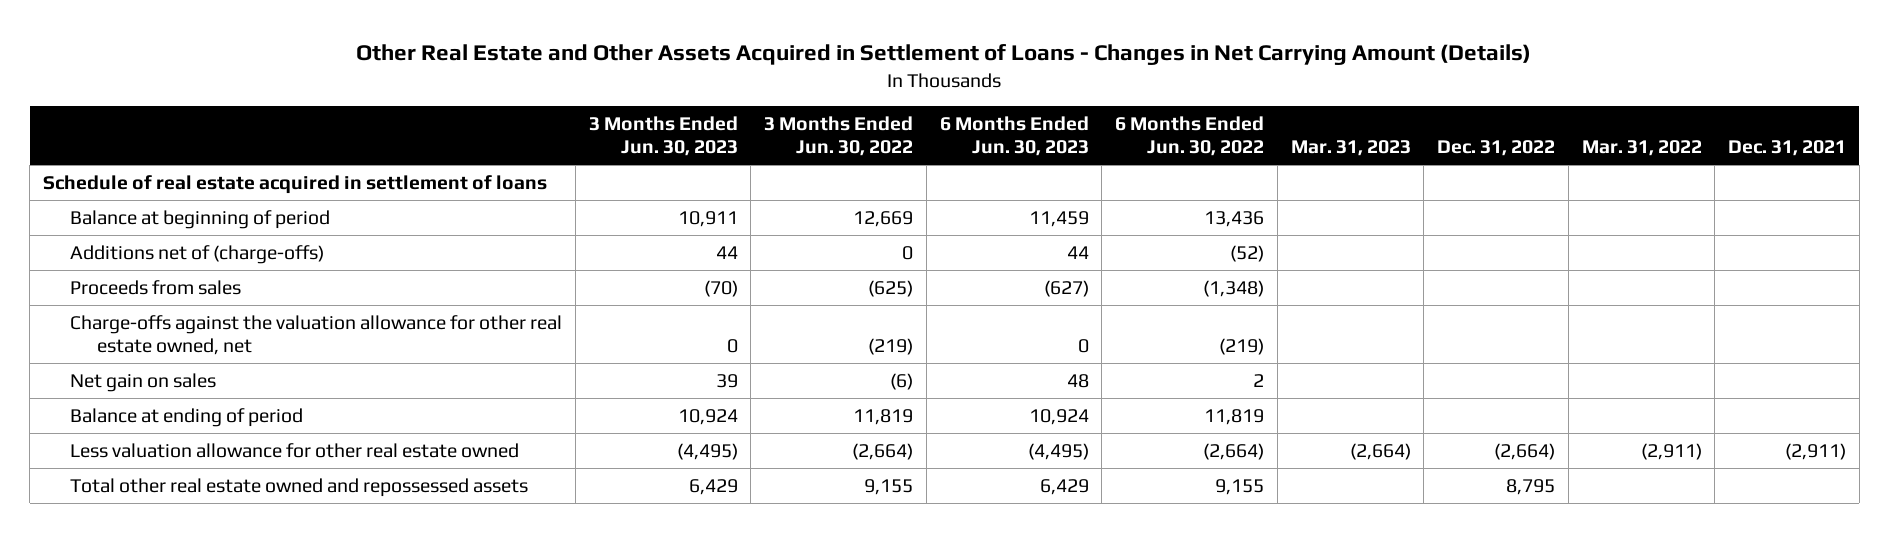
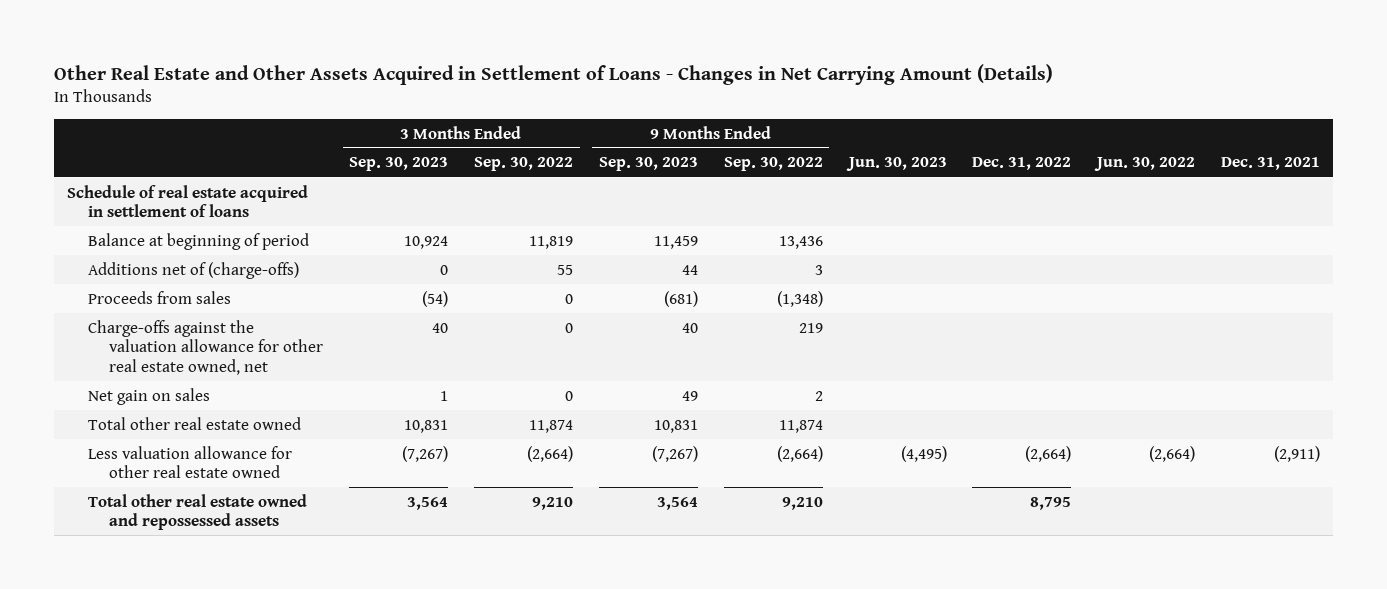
- | 3 Months Ended Jun. 30, 2023 | 3 Months Ended Jun. 30, 2022 | 6 Months Ended Jun. 30, 2023 | 6 Months Ended Jun. 30, 2022 | Mar. 31, 2023 | Dec. 31, 2022 | Mar. 31, 2022 | Dec. 31, 2021
+ | 3 Months Ended Sep. 30, 2023 | 3 Months Ended Sep. 30, 2022 | 9 Months Ended Sep. 30, 2023 | 9 Months Ended Sep. 30, 2022 | Jun. 30, 2023 | Dec. 31, 2022 | Jun. 30, 2022 | Dec. 31, 2021
- Balance at ending of period | 10,924 | 11,819 | 10,924 | 11,819 | | | |
+ Total other real estate owned | 10,831 | 11,874 | 10,831 | 11,874 | | | |

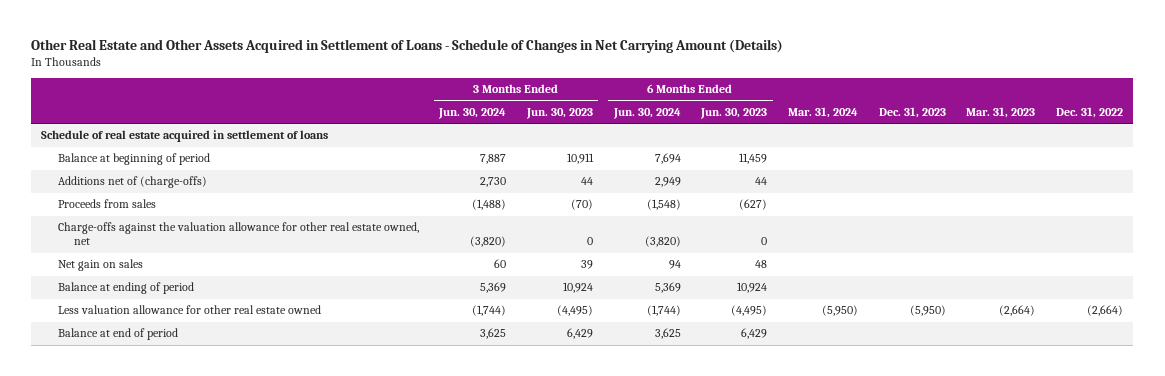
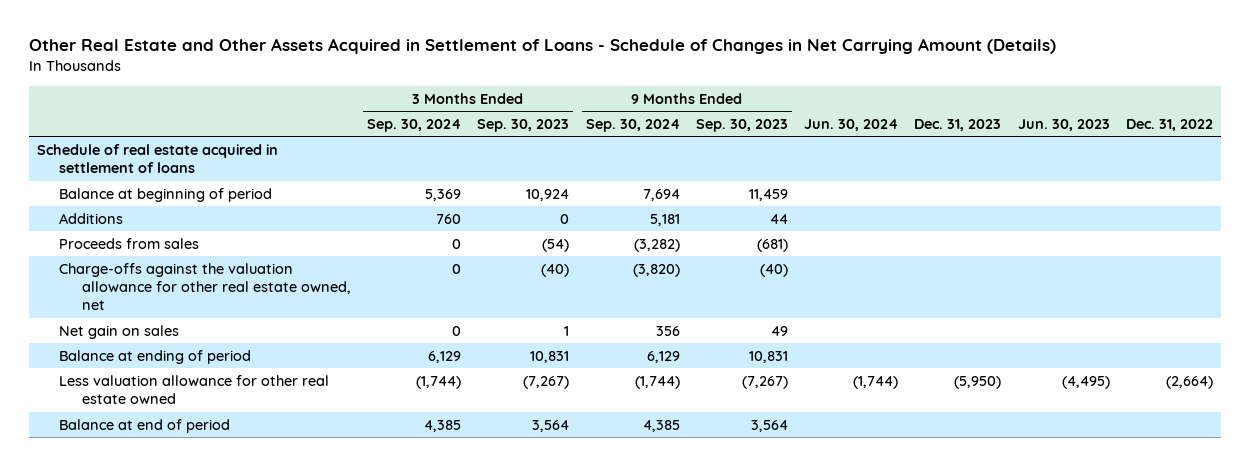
- | 3 Months Ended Jun. 30, 2024 | 3 Months Ended Jun. 30, 2023 | 6 Months Ended Jun. 30, 2024 | 6 Months Ended Jun. 30, 2023 | Mar. 31, 2024 | Dec. 31, 2023 | Mar. 31, 2023 | Dec. 31, 2022
+ | 3 Months Ended Sep. 30, 2024 | 3 Months Ended Sep. 30, 2023 | 9 Months Ended Sep. 30, 2024 | 9 Months Ended Sep. 30, 2023 | Jun. 30, 2024 | Dec. 31, 2023 | Jun. 30, 2023 | Dec. 31, 2022
- Additions net of (charge-offs) | 2,730 | 44 | 2,949 | 44 | | | |
+ Additions | 760 | 0 | 5,181 | 44 | | | |

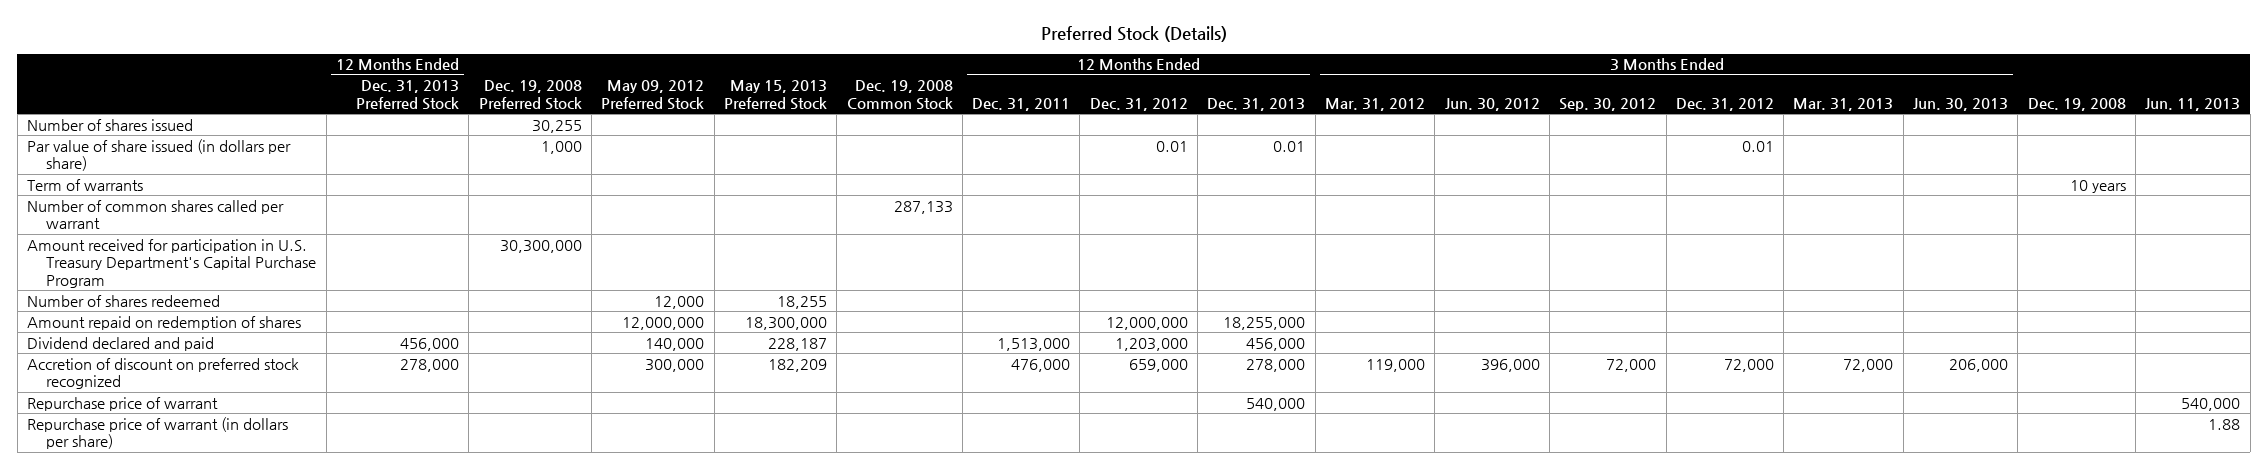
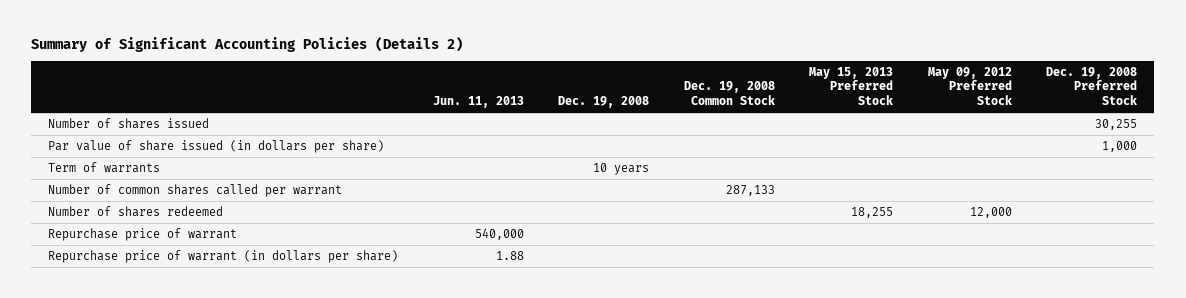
- Preferred Stock (Details)
+ Summary of Significant Accounting Policies (Details 2)
- | 12 Months Ended Dec. 31, 2013 Preferred Stock | Dec. 19, 2008 Preferred Stock | May 09, 2012 Preferred Stock | May 15, 2013 Preferred Stock | Dec. 19, 2008 Common Stock | 12 Months Ended Dec. 31, 2011 | 12 Months Ended Dec. 31, 2012 | 12 Months Ended Dec. 31, 2013 | 3 Months Ended Mar. 31, 2012 | 3 Months Ended Jun. 30, 2012 | 3 Months Ended Sep. 30, 2012 | 3 Months Ended Dec. 31, 2012 | 3 Months Ended Mar. 31, 2013 | 3 Months Ended Jun. 30, 2013 | Dec. 19, 2008 | Jun. 11, 2013
+ | Jun. 11, 2013 | Dec. 19, 2008 | Dec. 19, 2008 Common Stock | May 15, 2013 Preferred Stock | May 09, 2012 Preferred Stock | Dec. 19, 2008 Preferred Stock
- Amount received for participation in U.S. Treasury Department's Capital Purchase Program | | 30,300,000 | | | | | | | | | | | | | |
- Amount repaid on redemption of shares | | | 12,000,000 | 18,300,000 | | | 12,000,000 | 18,255,000 | | | | | | | |
- Dividend declared and paid | 456,000 | | 140,000 | 228,187 | | 1,513,000 | 1,203,000 | 456,000 | | | | | | | |
- Accretion of discount on preferred stock recognized | 278,000 | | 300,000 | 182,209 | | 476,000 | 659,000 | 278,000 | 119,000 | 396,000 | 72,000 | 72,000 | 72,000 | 206,000 | |

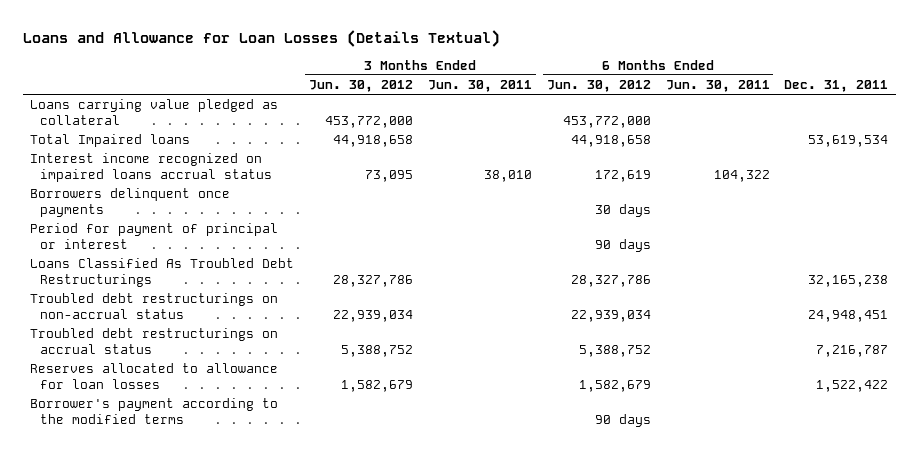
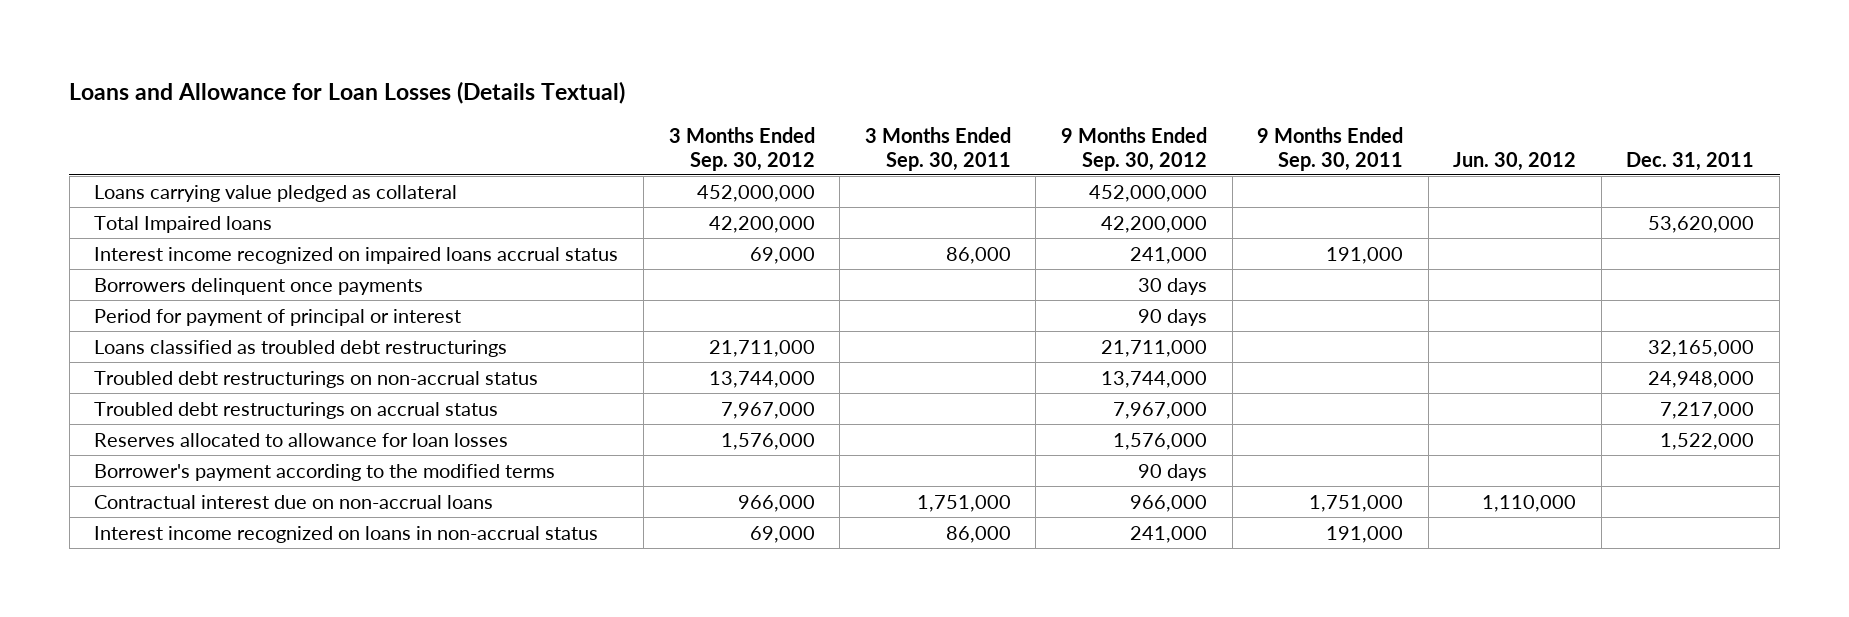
- | 3 Months Ended Jun. 30, 2012 | 3 Months Ended Jun. 30, 2011 | 6 Months Ended Jun. 30, 2012 | 6 Months Ended Jun. 30, 2011 | Dec. 31, 2011
+ | 3 Months Ended Sep. 30, 2012 | 3 Months Ended Sep. 30, 2011 | 9 Months Ended Sep. 30, 2012 | 9 Months Ended Sep. 30, 2011 | Jun. 30, 2012 | Dec. 31, 2011
- Total Impaired loans | 44,918,658 | | 44,918,658 | | 53,619,534
+ Total Impaired loans | 42,200,000 | | 42,200,000 | | | 53,620,000
- Loans Classified As Troubled Debt Restructurings | 28,327,786 | | 28,327,786 | | 32,165,238
- Troubled debt restructurings on non-accrual status | 22,939,034 | | 22,939,034 | | 24,948,451
- Troubled debt restructurings on accrual status | 5,388,752 | | 5,388,752 | | 7,216,787
- Reserves allocated to allowance for loan losses | 1,582,679 | | 1,582,679 | | 1,522,422
+ Loans classified as troubled debt restructurings | 21,711,000 | | 21,711,000 | | | 32,165,000
+ Troubled debt restructurings on non-accrual status | 13,744,000 | | 13,744,000 | | | 24,948,000
+ Troubled debt restructurings on accrual status | 7,967,000 | | 7,967,000 | | | 7,217,000
+ Reserves allocated to allowance for loan losses | 1,576,000 | | 1,576,000 | | | 1,522,000
+ Contractual interest due on non-accrual loans | 966,000 | 1,751,000 | 966,000 | 1,751,000 | 1,110,000 |
+ Interest income recognized on loans in non-accrual status | 69,000 | 86,000 | 241,000 | 191,000 | |

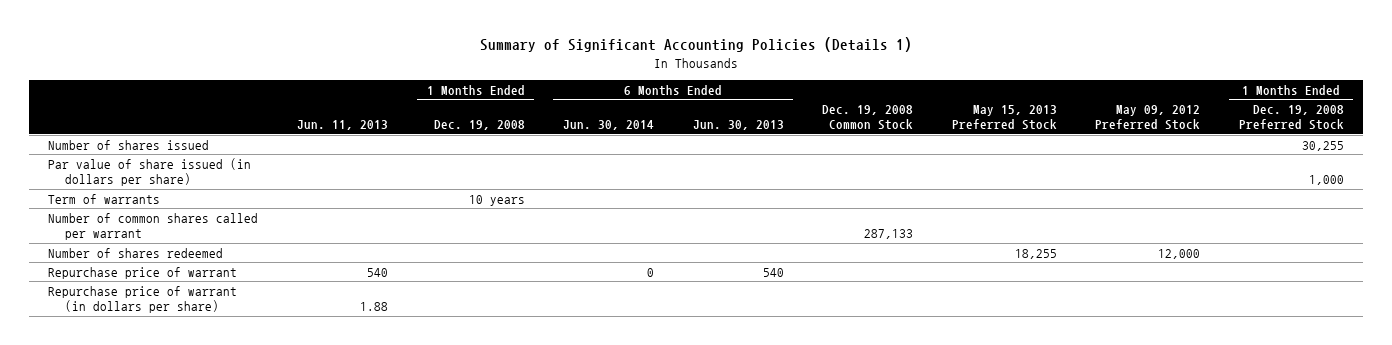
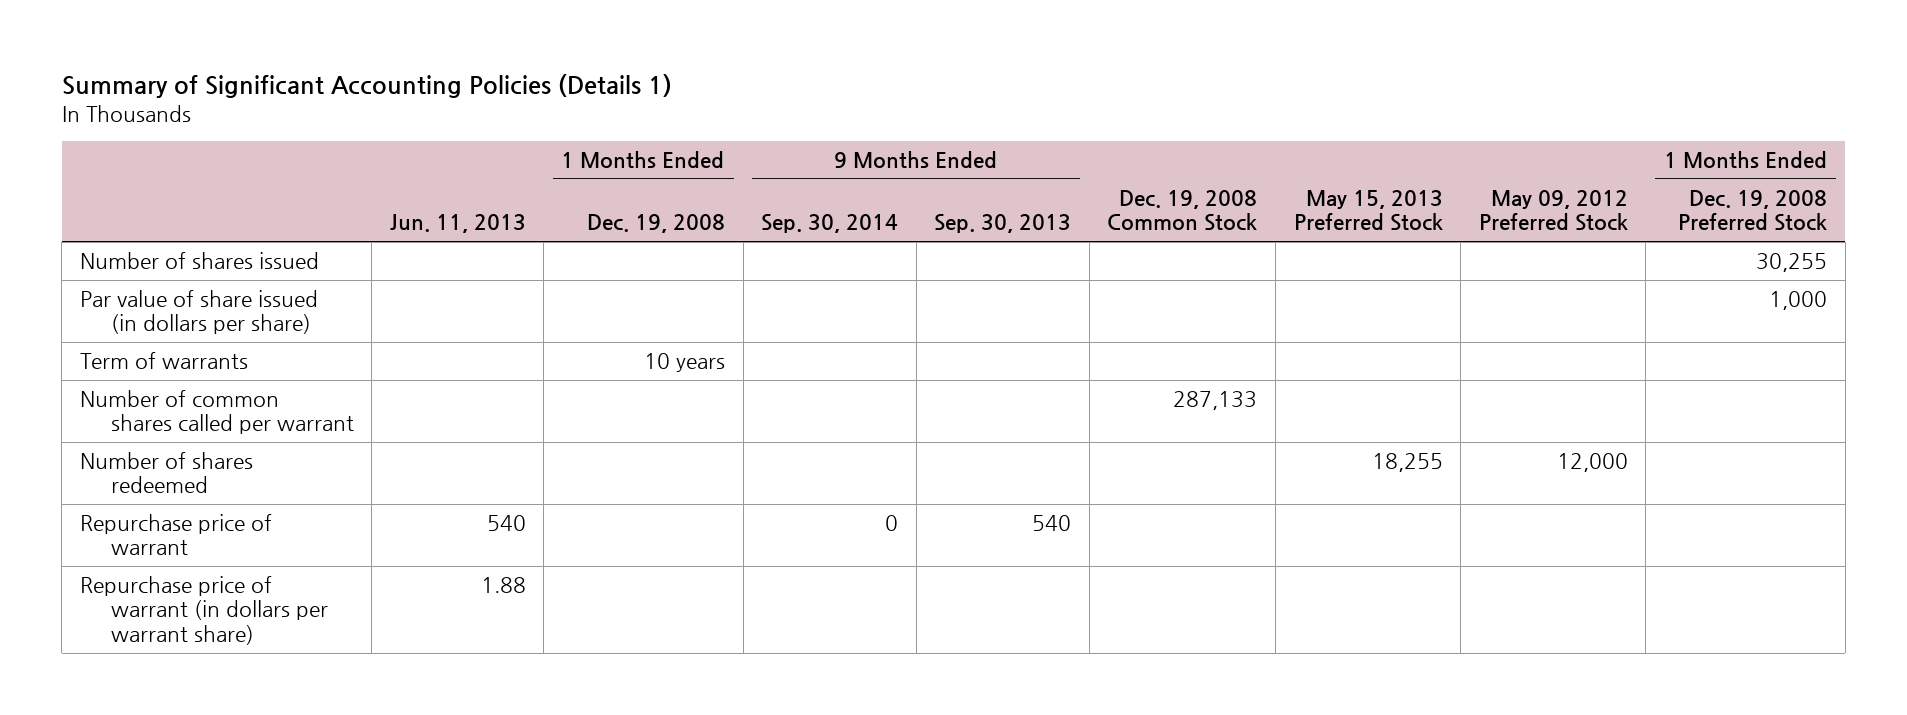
- | Jun. 11, 2013 | 1 Months Ended Dec. 19, 2008 | 6 Months Ended Jun. 30, 2014 | 6 Months Ended Jun. 30, 2013 | Dec. 19, 2008 Common Stock | May 15, 2013 Preferred Stock | May 09, 2012 Preferred Stock | 1 Months Ended Dec. 19, 2008 Preferred Stock
+ | Jun. 11, 2013 | 1 Months Ended Dec. 19, 2008 | 9 Months Ended Sep. 30, 2014 | 9 Months Ended Sep. 30, 2013 | Dec. 19, 2008 Common Stock | May 15, 2013 Preferred Stock | May 09, 2012 Preferred Stock | 1 Months Ended Dec. 19, 2008 Preferred Stock
- Repurchase price of warrant (in dollars per share) | 1.88 | | | | | | |
+ Repurchase price of warrant (in dollars per warrant share) | 1.88 | | | | | | |

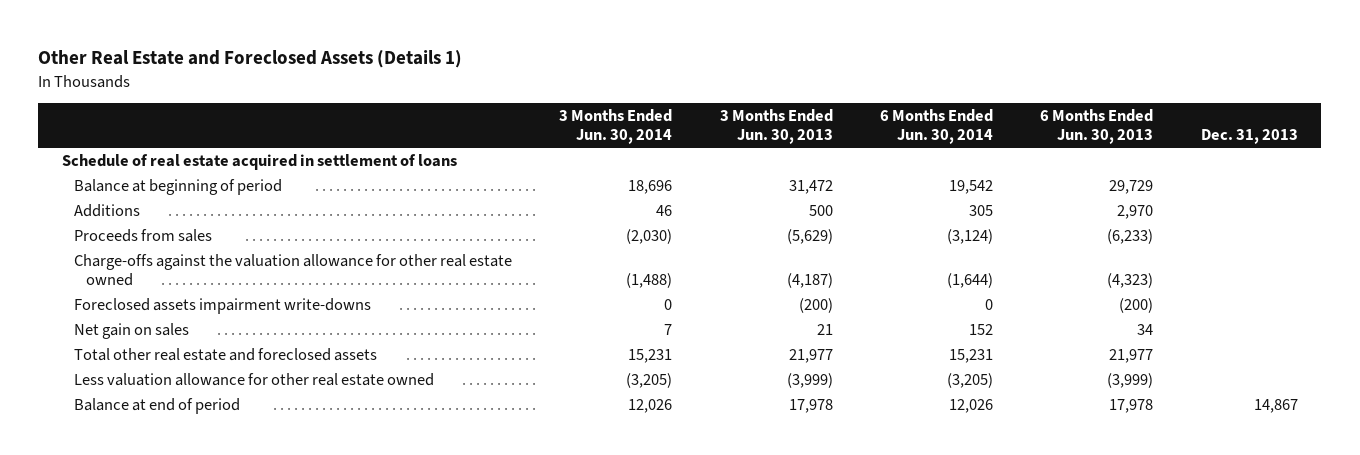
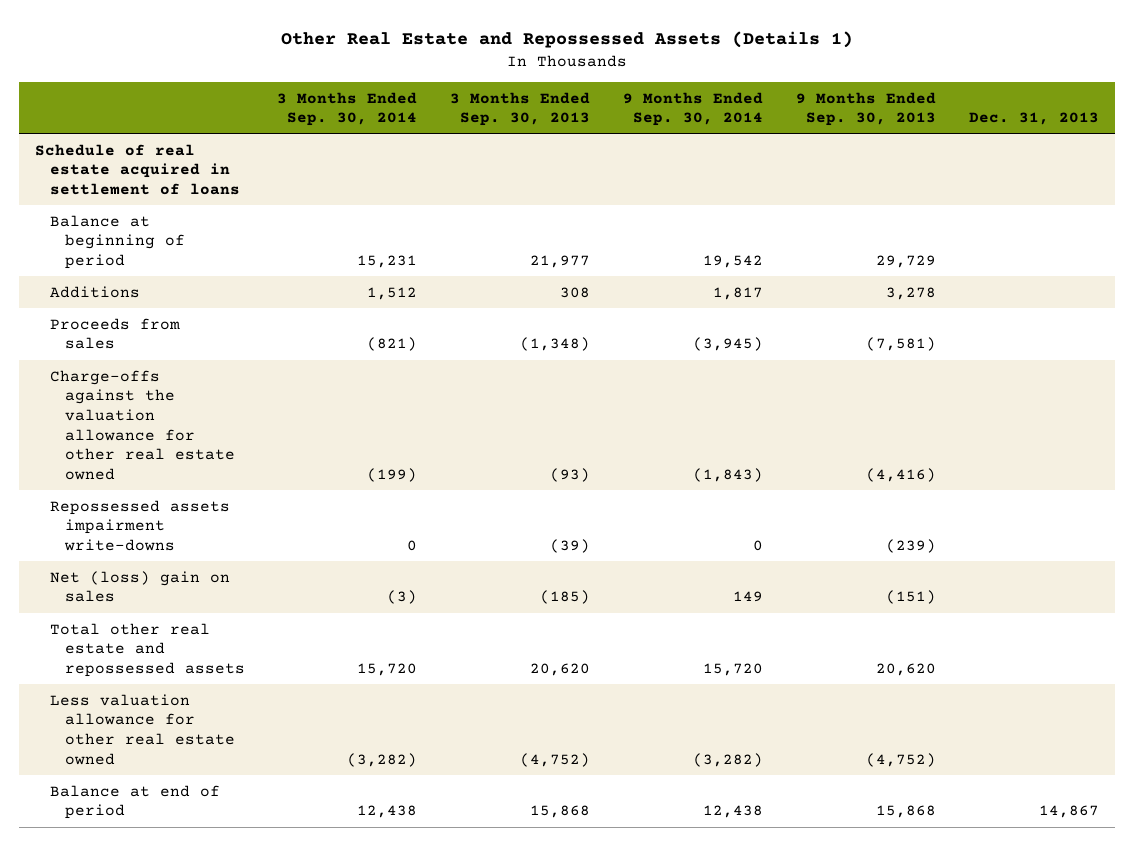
- Other Real Estate and Foreclosed Assets (Details 1)
+ Other Real Estate and Repossessed Assets (Details 1)
- | 3 Months Ended Jun. 30, 2014 | 3 Months Ended Jun. 30, 2013 | 6 Months Ended Jun. 30, 2014 | 6 Months Ended Jun. 30, 2013 | Dec. 31, 2013
+ | 3 Months Ended Sep. 30, 2014 | 3 Months Ended Sep. 30, 2013 | 9 Months Ended Sep. 30, 2014 | 9 Months Ended Sep. 30, 2013 | Dec. 31, 2013
- Foreclosed assets impairment write-downs | 0 | (200) | 0 | (200) |
- Net gain on sales | 7 | 21 | 152 | 34 |
- Total other real estate and foreclosed assets | 15,231 | 21,977 | 15,231 | 21,977 |
+ Repossessed assets impairment write-downs | 0 | (39) | 0 | (239) |
+ Net (loss) gain on sales | (3) | (185) | 149 | (151) |
+ Total other real estate and repossessed assets | 15,720 | 20,620 | 15,720 | 20,620 |

